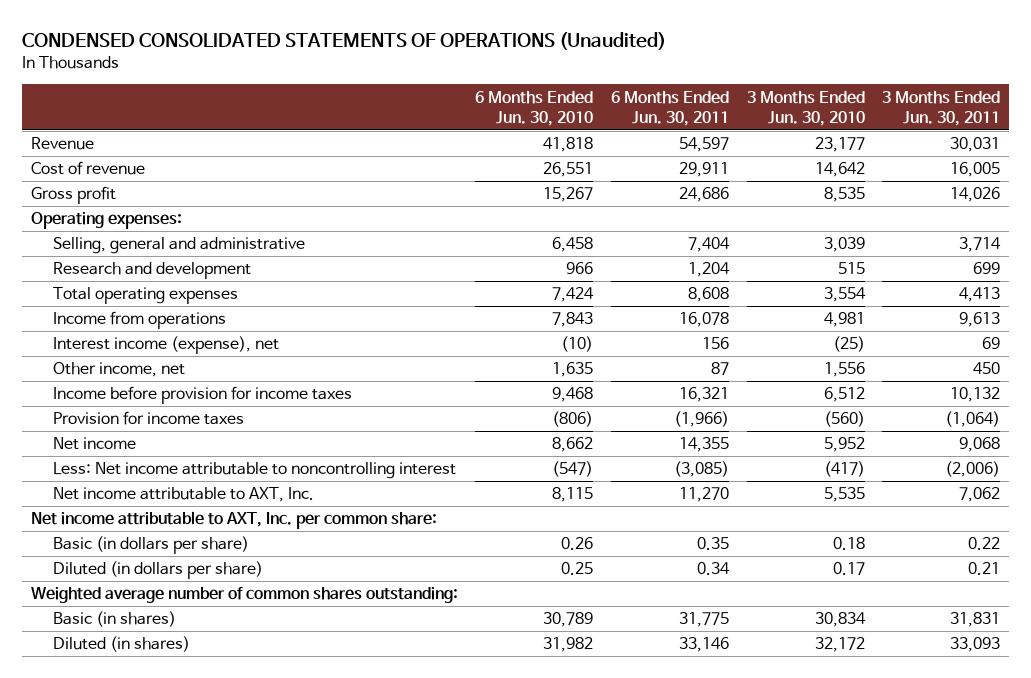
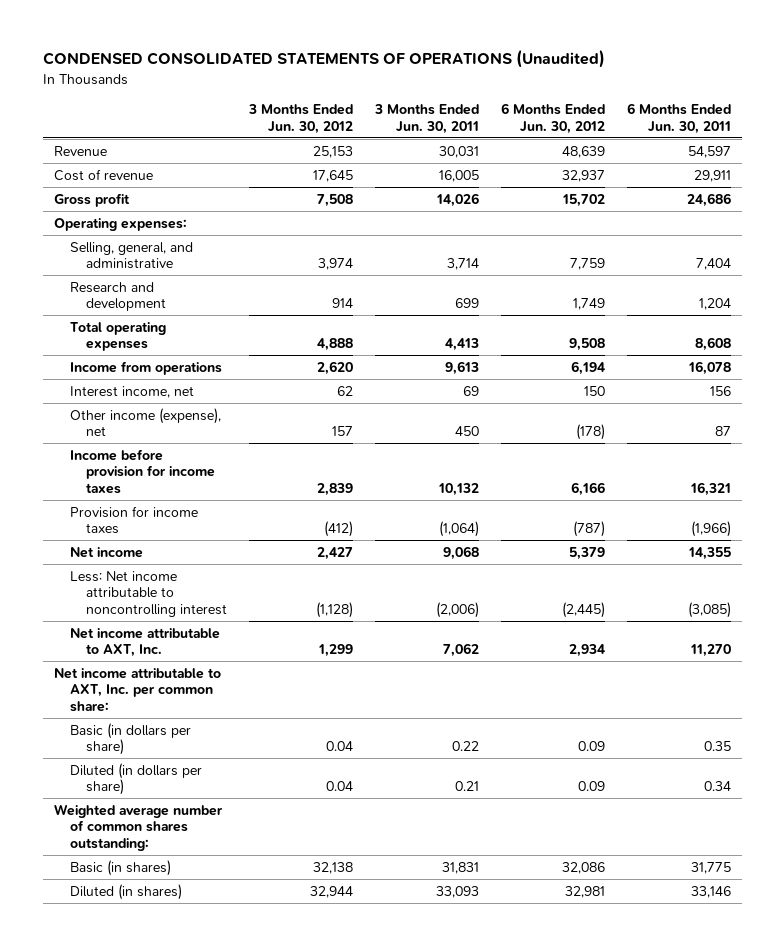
- | 6 Months Ended Jun. 30, 2010 | 6 Months Ended Jun. 30, 2011 | 3 Months Ended Jun. 30, 2010 | 3 Months Ended Jun. 30, 2011
+ | 3 Months Ended Jun. 30, 2012 | 3 Months Ended Jun. 30, 2011 | 6 Months Ended Jun. 30, 2012 | 6 Months Ended Jun. 30, 2011
- Selling, general and administrative | 6,458 | 7,404 | 3,039 | 3,714
+ Selling, general, and administrative | 3,974 | 3,714 | 7,759 | 7,404
- Interest income (expense), net | (10) | 156 | (25) | 69
- Other income, net | 1,635 | 87 | 1,556 | 450
+ Interest income, net | 62 | 69 | 150 | 156
+ Other income (expense), net | 157 | 450 | (178) | 87

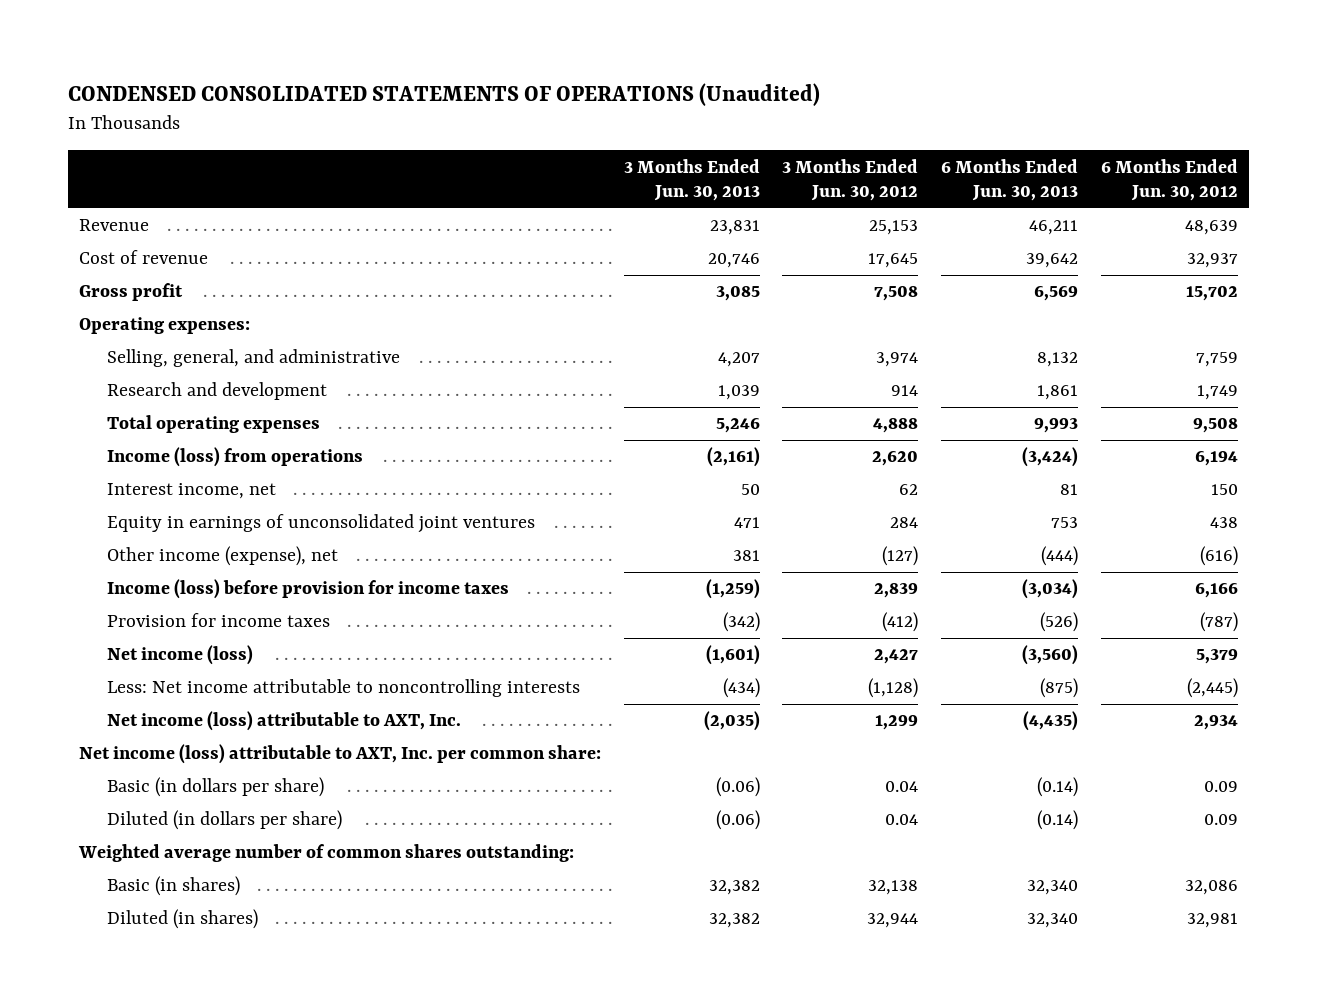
- | 3 Months Ended Jun. 30, 2012 | 3 Months Ended Jun. 30, 2011 | 6 Months Ended Jun. 30, 2012 | 6 Months Ended Jun. 30, 2011
+ | 3 Months Ended Jun. 30, 2013 | 3 Months Ended Jun. 30, 2012 | 6 Months Ended Jun. 30, 2013 | 6 Months Ended Jun. 30, 2012
- Income from operations | 2,620 | 9,613 | 6,194 | 16,078
+ Income (loss) from operations | (2,161) | 2,620 | (3,424) | 6,194
- Other income (expense), net | 157 | 450 | (178) | 87
- Income before provision for income taxes | 2,839 | 10,132 | 6,166 | 16,321
+ Equity in earnings of unconsolidated joint ventures | 471 | 284 | 753 | 438
+ Other income (expense), net | 381 | (127) | (444) | (616)
+ Income (loss) before provision for income taxes | (1,259) | 2,839 | (3,034) | 6,166
- Net income | 2,427 | 9,068 | 5,379 | 14,355
- Less: Net income attributable to noncontrolling interest | (1,128) | (2,006) | (2,445) | (3,085)
- Net income attributable to AXT, Inc. | 1,299 | 7,062 | 2,934 | 11,270
- Net income attributable to AXT, Inc. per common share:
+ Net income (loss) | (1,601) | 2,427 | (3,560) | 5,379
+ Less: Net income attributable to noncontrolling interests | (434) | (1,128) | (875) | (2,445)
+ Net income (loss) attributable to AXT, Inc. | (2,035) | 1,299 | (4,435) | 2,934
+ Net income (loss) attributable to AXT, Inc. per common share:

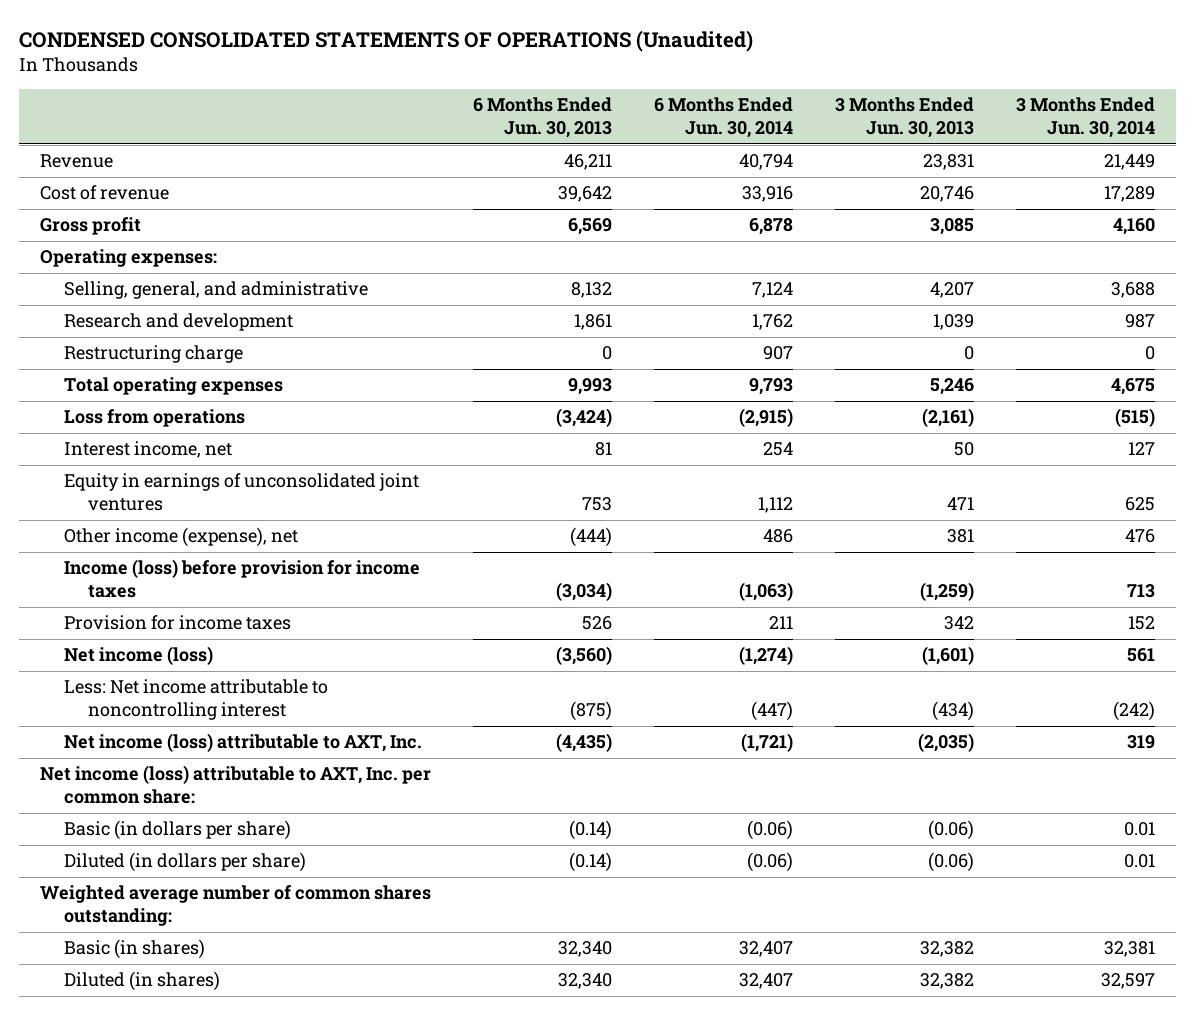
- | 3 Months Ended Jun. 30, 2013 | 3 Months Ended Jun. 30, 2012 | 6 Months Ended Jun. 30, 2013 | 6 Months Ended Jun. 30, 2012
+ | 6 Months Ended Jun. 30, 2013 | 6 Months Ended Jun. 30, 2014 | 3 Months Ended Jun. 30, 2013 | 3 Months Ended Jun. 30, 2014
+ Restructuring charge | 0 | 907 | 0 | 0
- Income (loss) from operations | (2,161) | 2,620 | (3,424) | 6,194
+ Loss from operations | (3,424) | (2,915) | (2,161) | (515)
- Provision for income taxes | (342) | (412) | (526) | (787)
+ Provision for income taxes | 526 | 211 | 342 | 152
- Less: Net income attributable to noncontrolling interests | (434) | (1,128) | (875) | (2,445)
+ Less: Net income attributable to noncontrolling interest | (875) | (447) | (434) | (242)

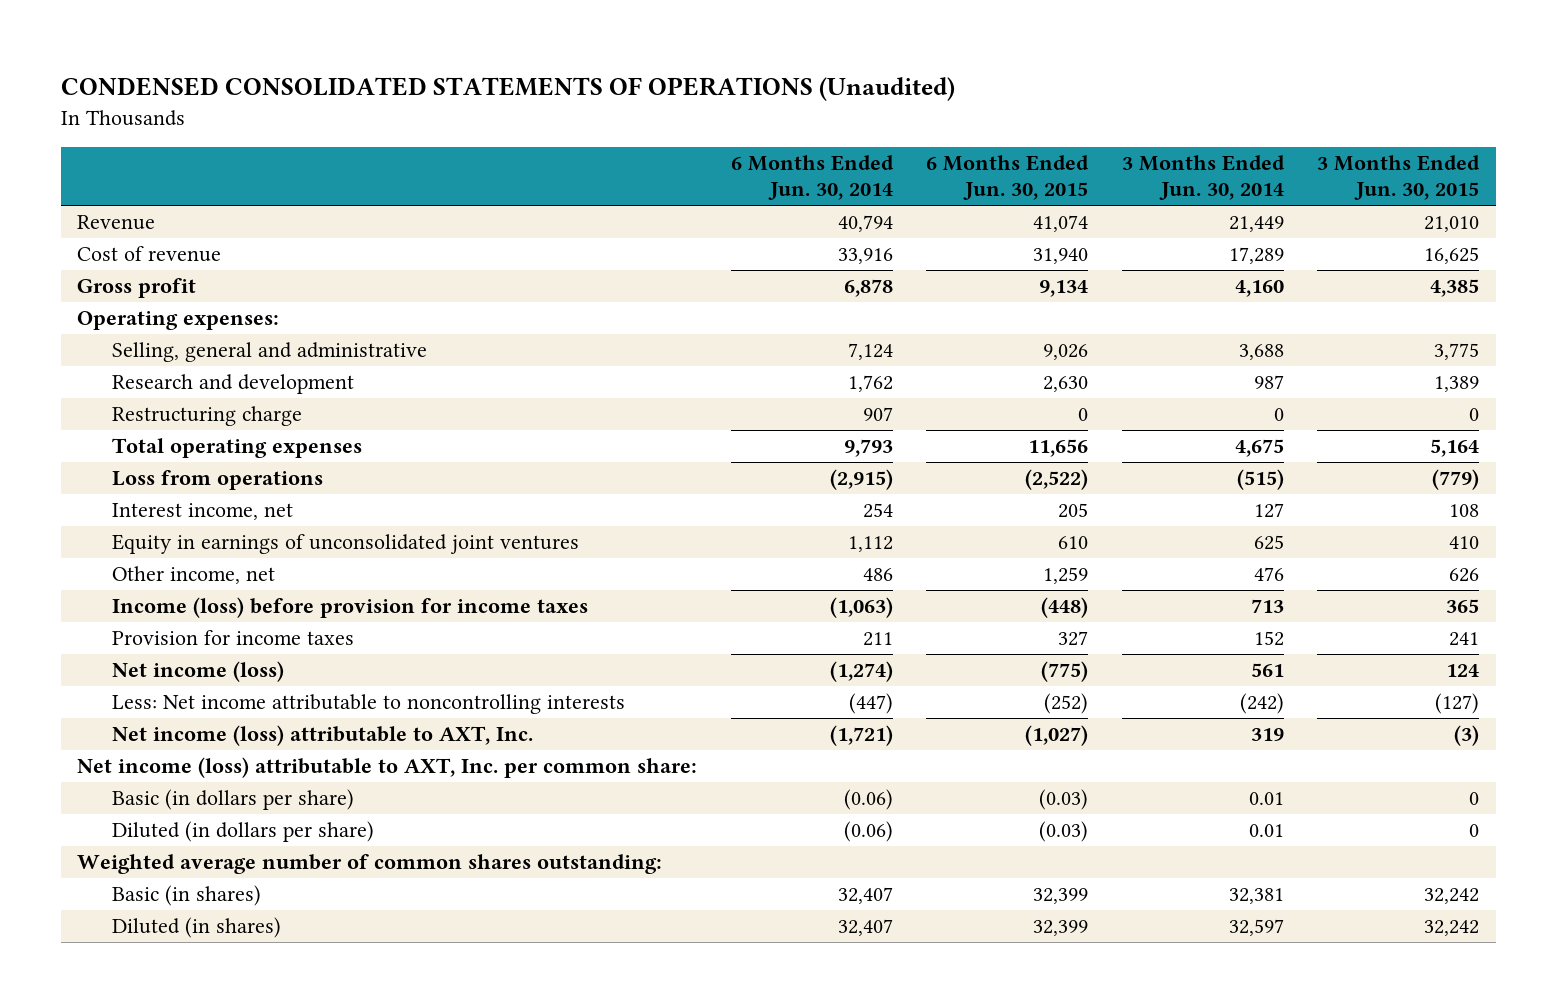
- | 6 Months Ended Jun. 30, 2013 | 6 Months Ended Jun. 30, 2014 | 3 Months Ended Jun. 30, 2013 | 3 Months Ended Jun. 30, 2014
+ | 6 Months Ended Jun. 30, 2014 | 6 Months Ended Jun. 30, 2015 | 3 Months Ended Jun. 30, 2014 | 3 Months Ended Jun. 30, 2015
- Selling, general, and administrative | 8,132 | 7,124 | 4,207 | 3,688
+ Selling, general and administrative | 7,124 | 9,026 | 3,688 | 3,775
- Other income (expense), net | (444) | 486 | 381 | 476
+ Other income, net | 486 | 1,259 | 476 | 626
- Less: Net income attributable to noncontrolling interest | (875) | (447) | (434) | (242)
+ Less: Net income attributable to noncontrolling interests | (447) | (252) | (242) | (127)

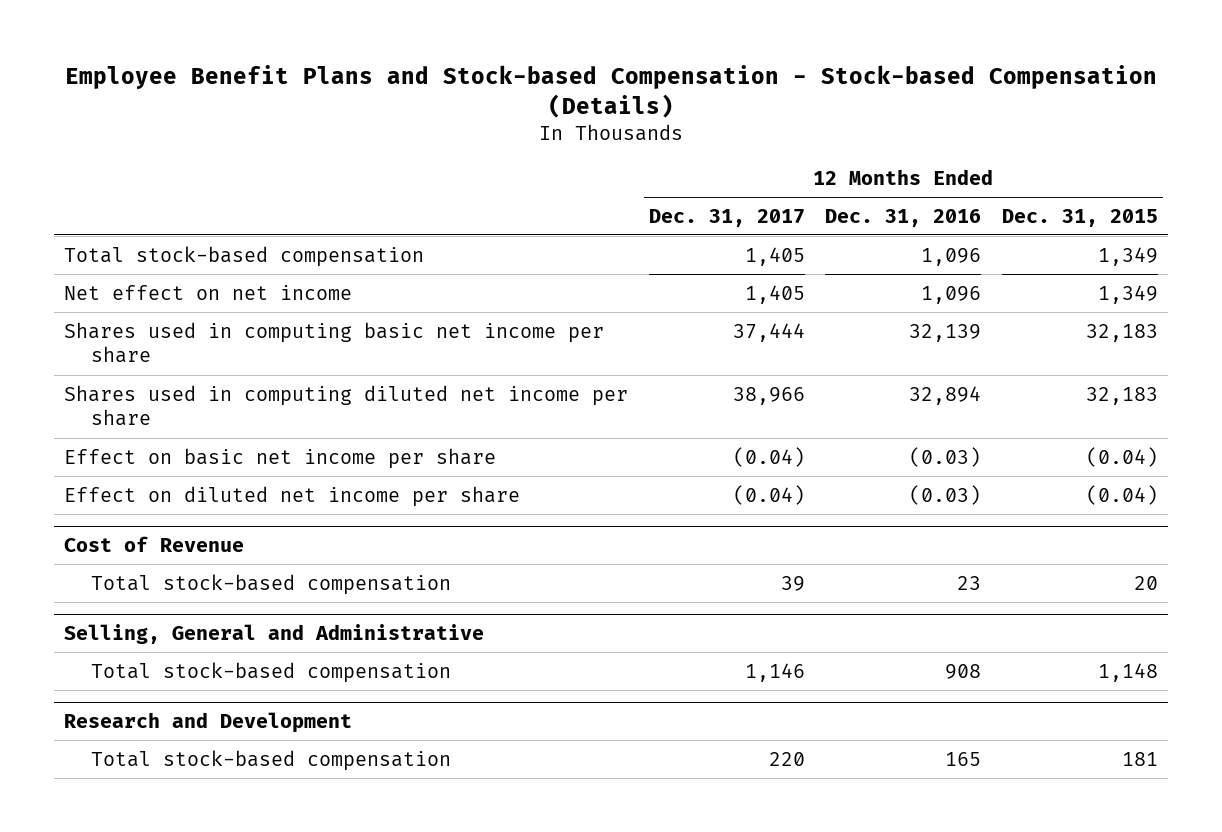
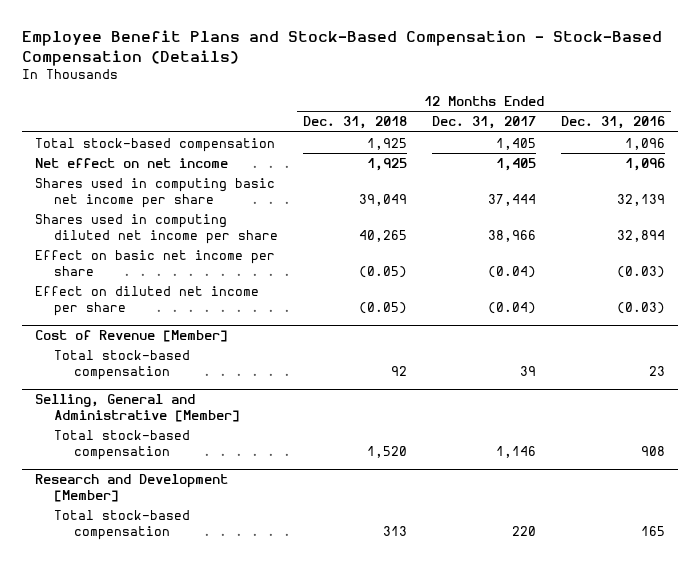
- Employee Benefit Plans and Stock-based Compensation - Stock-based Compensation (Details)
+ Employee Benefit Plans and Stock-Based Compensation - Stock-Based Compensation (Details)
- | 12 Months Ended Dec. 31, 2017 | 12 Months Ended Dec. 31, 2016 | 12 Months Ended Dec. 31, 2015
+ | 12 Months Ended Dec. 31, 2018 | 12 Months Ended Dec. 31, 2017 | 12 Months Ended Dec. 31, 2016
- Cost of Revenue
+ Cost of Revenue [Member]
- Selling, General and Administrative
+ Selling, General and Administrative [Member]
- Research and Development
+ Research and Development [Member]

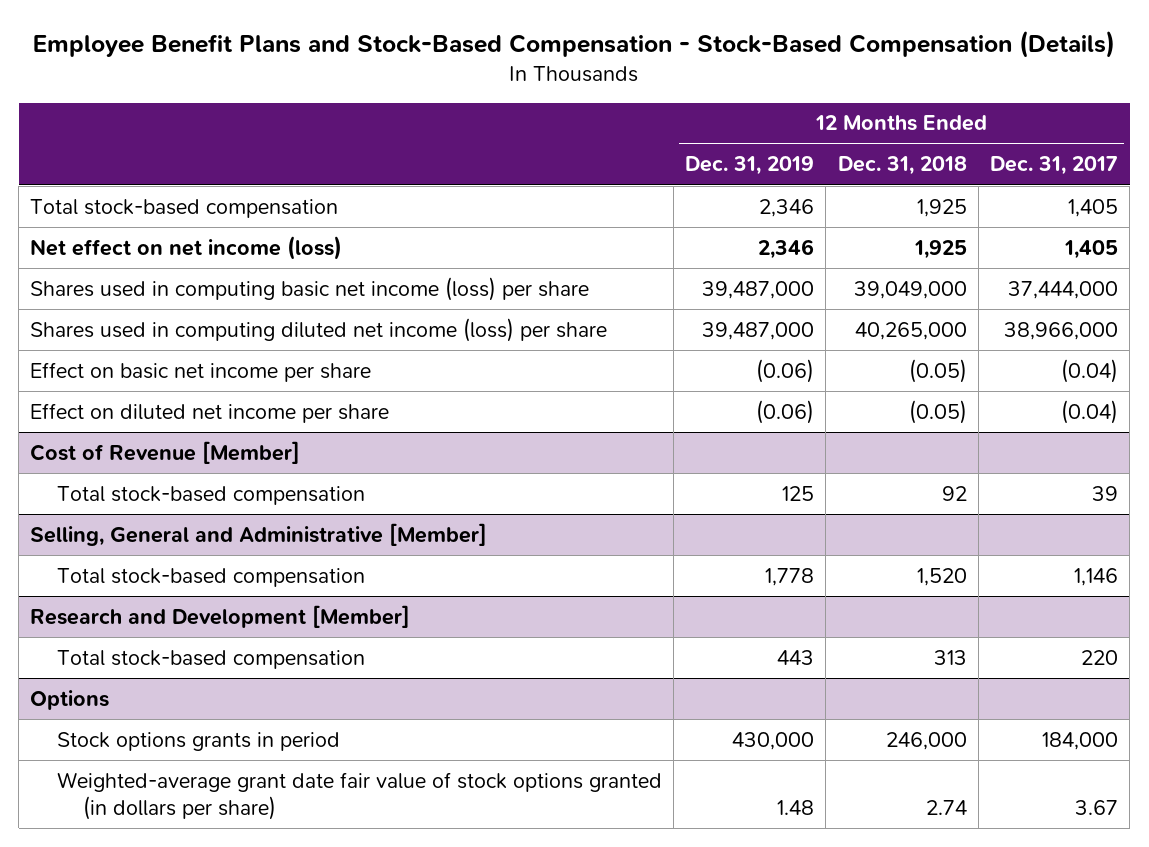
- | 12 Months Ended Dec. 31, 2018 | 12 Months Ended Dec. 31, 2017 | 12 Months Ended Dec. 31, 2016
+ | 12 Months Ended Dec. 31, 2019 | 12 Months Ended Dec. 31, 2018 | 12 Months Ended Dec. 31, 2017
- Net effect on net income | 1,925 | 1,405 | 1,096
- Shares used in computing basic net income per share | 39,049 | 37,444 | 32,139
- Shares used in computing diluted net income per share | 40,265 | 38,966 | 32,894
+ Net effect on net income (loss) | 2,346 | 1,925 | 1,405
+ Shares used in computing basic net income (loss) per share | 39,487,000 | 39,049,000 | 37,444,000
+ Shares used in computing diluted net income (loss) per share | 39,487,000 | 40,265,000 | 38,966,000
+ Options
+ Stock options grants in period | 430,000 | 246,000 | 184,000
+ Weighted-average grant date fair value of stock options granted (in dollars per share) | 1.48 | 2.74 | 3.67

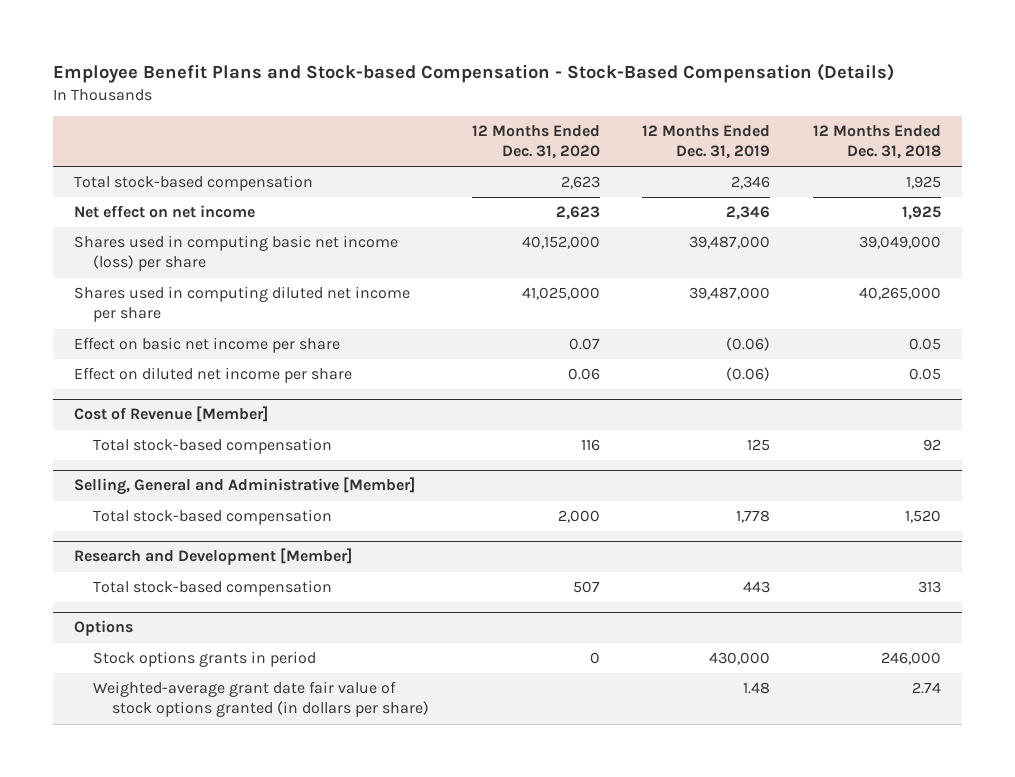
- Employee Benefit Plans and Stock-Based Compensation - Stock-Based Compensation (Details)
+ Employee Benefit Plans and Stock-based Compensation - Stock-Based Compensation (Details)
- | 12 Months Ended Dec. 31, 2019 | 12 Months Ended Dec. 31, 2018 | 12 Months Ended Dec. 31, 2017
+ | 12 Months Ended Dec. 31, 2020 | 12 Months Ended Dec. 31, 2019 | 12 Months Ended Dec. 31, 2018
- Net effect on net income (loss) | 2,346 | 1,925 | 1,405
+ Net effect on net income | 2,623 | 2,346 | 1,925
- Shares used in computing diluted net income (loss) per share | 39,487,000 | 40,265,000 | 38,966,000
- Effect on basic net income per share | (0.06) | (0.05) | (0.04)
- Effect on diluted net income per share | (0.06) | (0.05) | (0.04)
+ Shares used in computing diluted net income per share | 41,025,000 | 39,487,000 | 40,265,000
+ Effect on basic net income per share | 0.07 | (0.06) | 0.05
+ Effect on diluted net income per share | 0.06 | (0.06) | 0.05

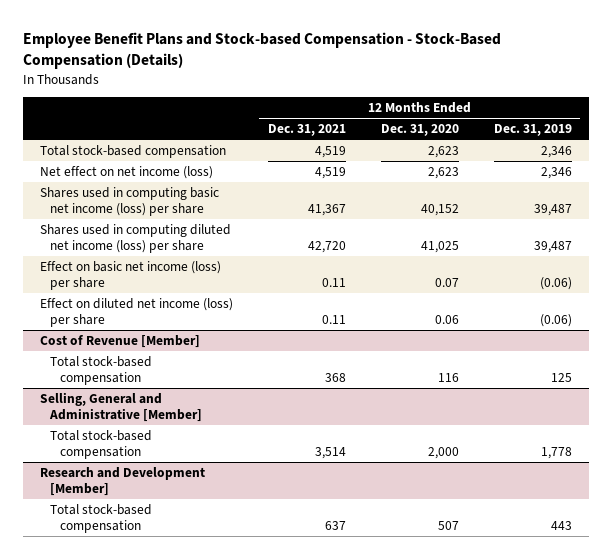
- | 12 Months Ended Dec. 31, 2020 | 12 Months Ended Dec. 31, 2019 | 12 Months Ended Dec. 31, 2018
+ | 12 Months Ended Dec. 31, 2021 | 12 Months Ended Dec. 31, 2020 | 12 Months Ended Dec. 31, 2019
- Net effect on net income | 2,623 | 2,346 | 1,925
- Shares used in computing basic net income (loss) per share | 40,152,000 | 39,487,000 | 39,049,000
- Shares used in computing diluted net income per share | 41,025,000 | 39,487,000 | 40,265,000
- Effect on basic net income per share | 0.07 | (0.06) | 0.05
- Effect on diluted net income per share | 0.06 | (0.06) | 0.05
+ Net effect on net income (loss) | 4,519 | 2,623 | 2,346
+ Shares used in computing basic net income (loss) per share | 41,367 | 40,152 | 39,487
+ Shares used in computing diluted net income (loss) per share | 42,720 | 41,025 | 39,487
+ Effect on basic net income (loss) per share | 0.11 | 0.07 | (0.06)
+ Effect on diluted net income (loss) per share | 0.11 | 0.06 | (0.06)
- Options
- Stock options grants in period | 0 | 430,000 | 246,000
- Weighted-average grant date fair value of stock options granted (in dollars per share) | | 1.48 | 2.74

